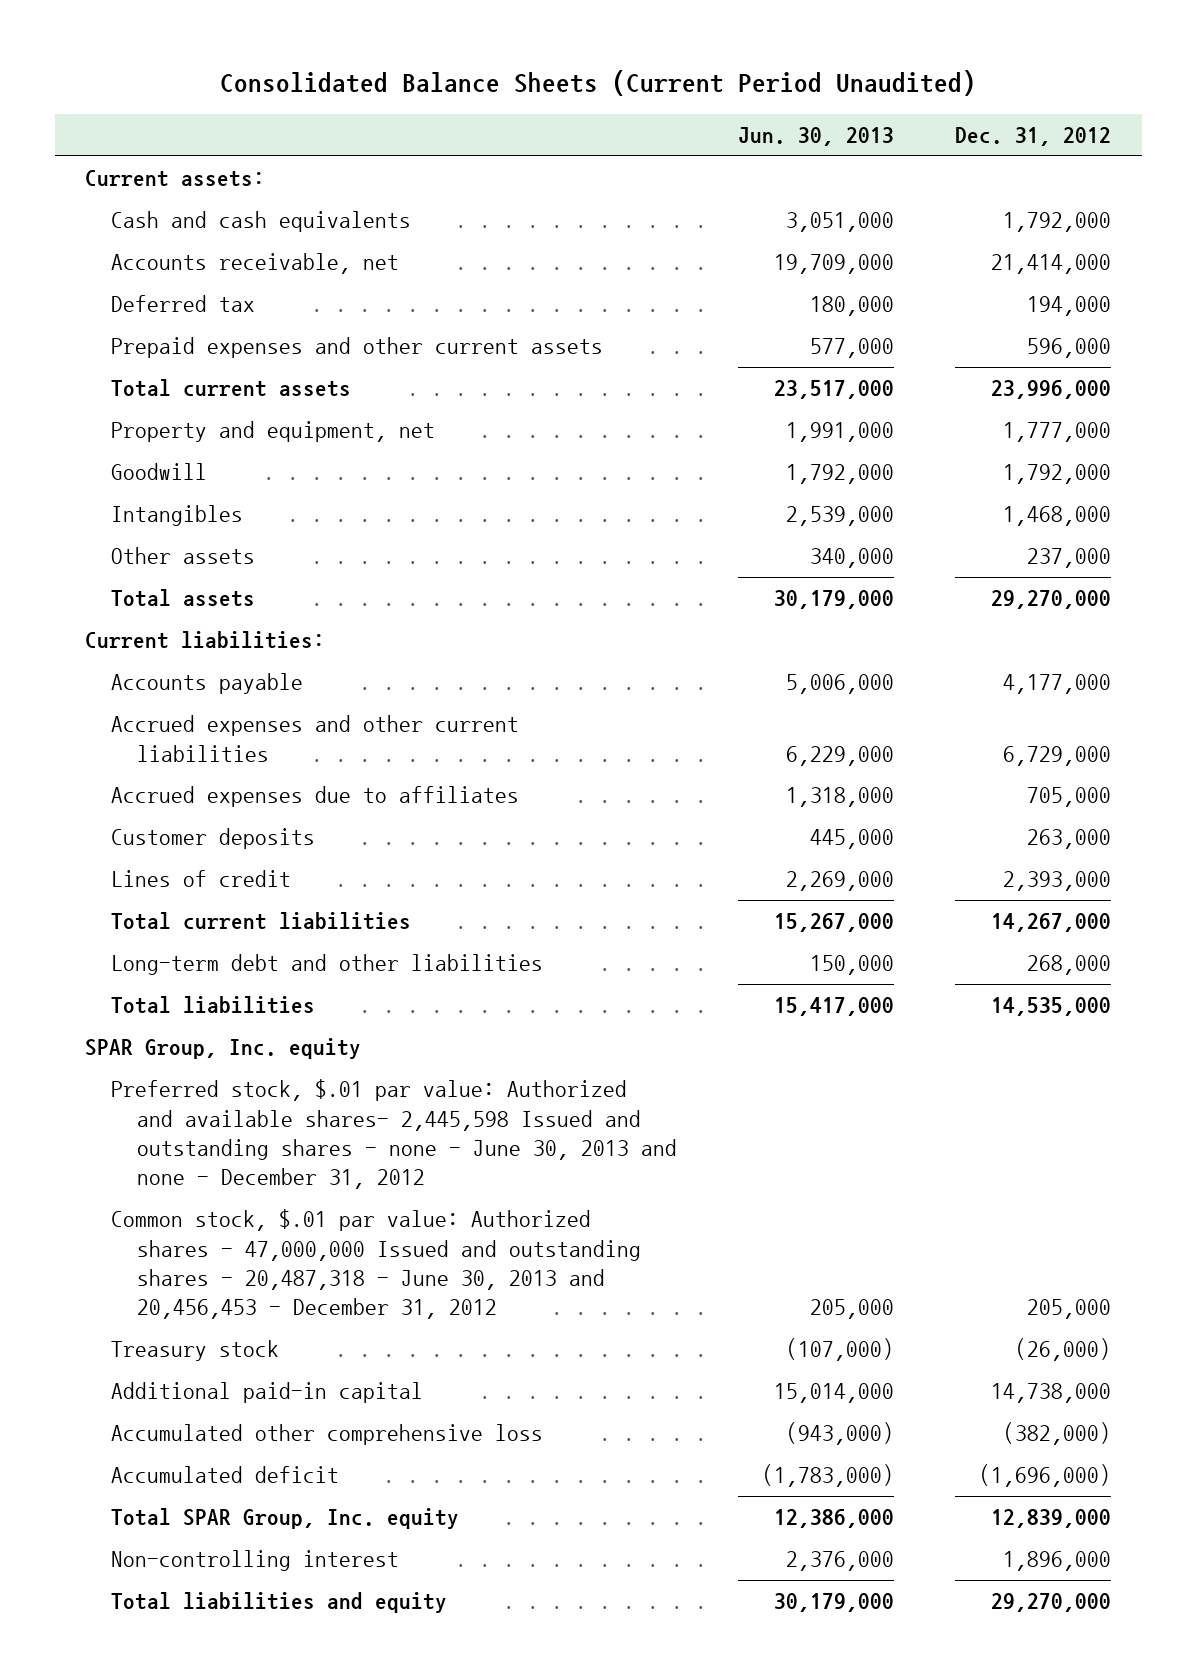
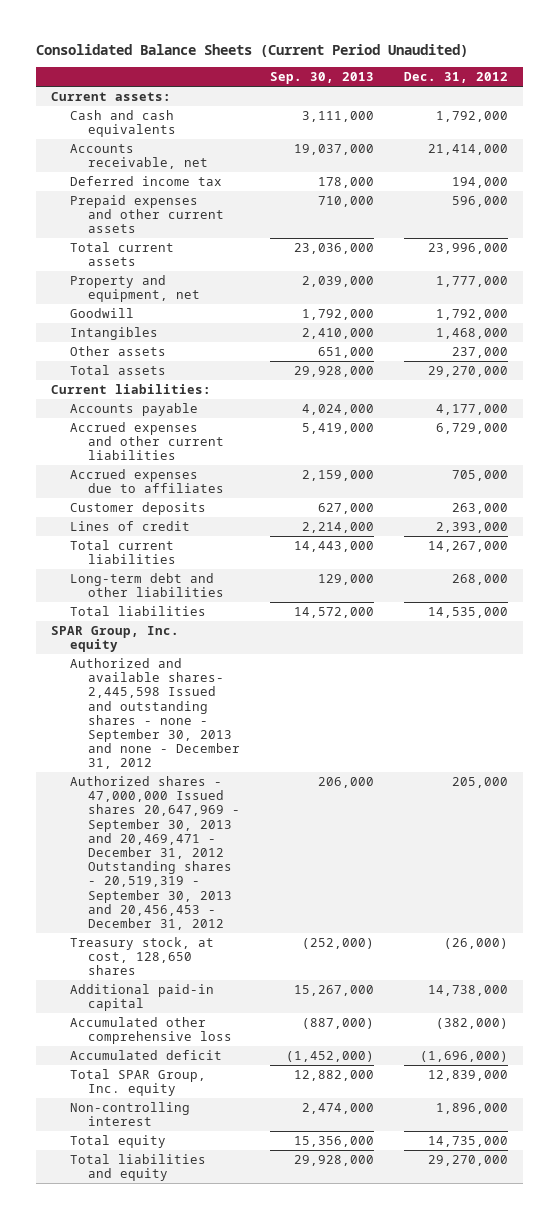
- | Jun. 30, 2013 | Dec. 31, 2012
+ | Sep. 30, 2013 | Dec. 31, 2012
- Deferred tax | 180,000 | 194,000
+ Deferred income tax | 178,000 | 194,000
- Preferred stock, $.01 par value: Authorized and available shares- 2,445,598 Issued and outstanding shares - none - June 30, 2013 and none - December 31, 2012
- Common stock, $.01 par value: Authorized shares - 47,000,000 Issued and outstanding shares - 20,487,318 - June 30, 2013 and 20,456,453 - December 31, 2012 | 205,000 | 205,000
- Treasury stock | (107,000) | (26,000)
+ Authorized and available shares- 2,445,598 Issued and outstanding shares - none - September 30, 2013 and none - December 31, 2012
+ Authorized shares - 47,000,000 Issued shares 20,647,969 - September 30, 2013 and 20,469,471 - December 31, 2012 Outstanding shares - 20,519,319 - September 30, 2013 and 20,456,453 - December 31, 2012 | 206,000 | 205,000
+ Treasury stock, at cost, 128,650 shares | (252,000) | (26,000)
+ Total equity | 15,356,000 | 14,735,000

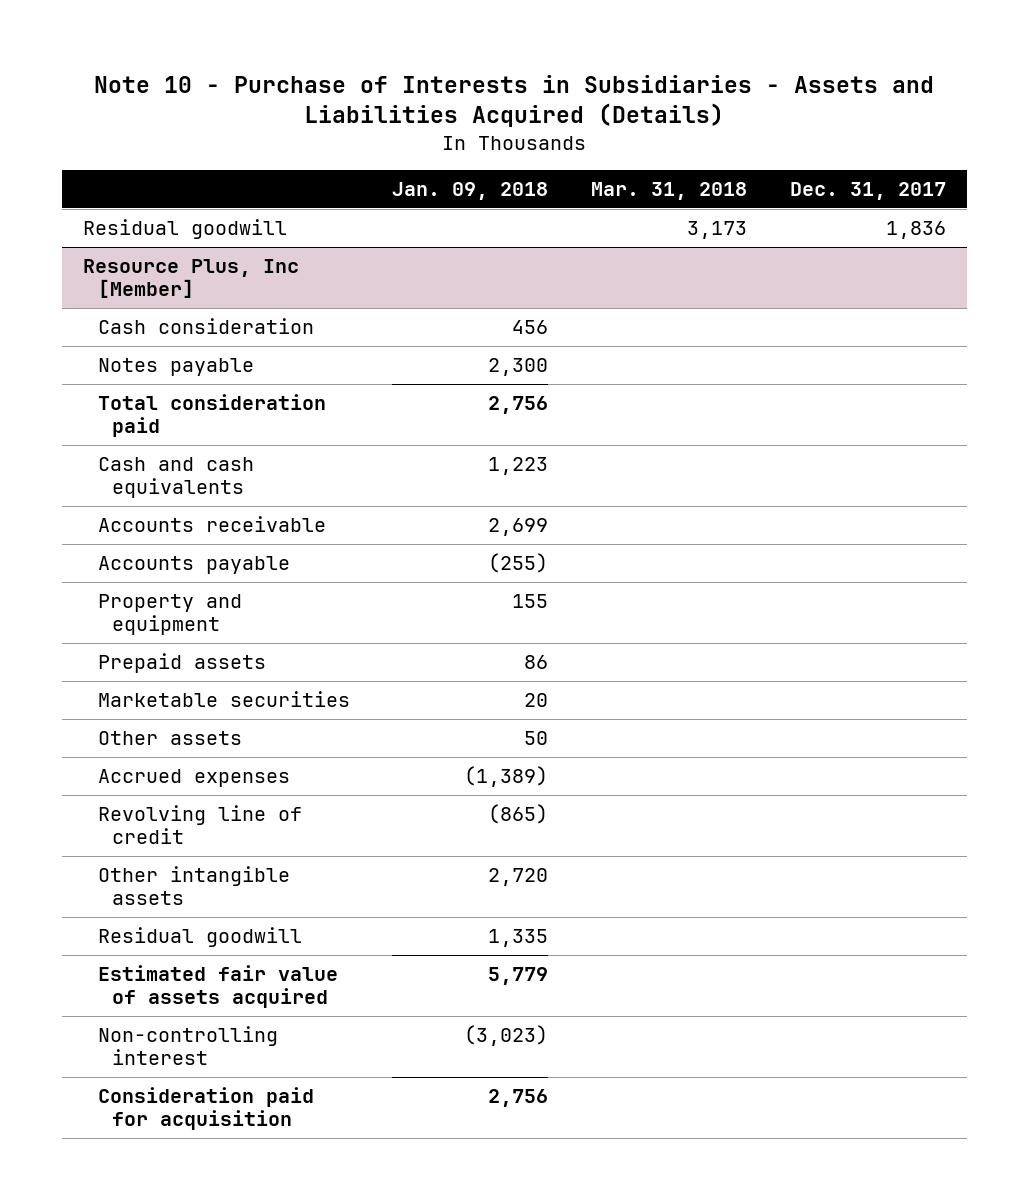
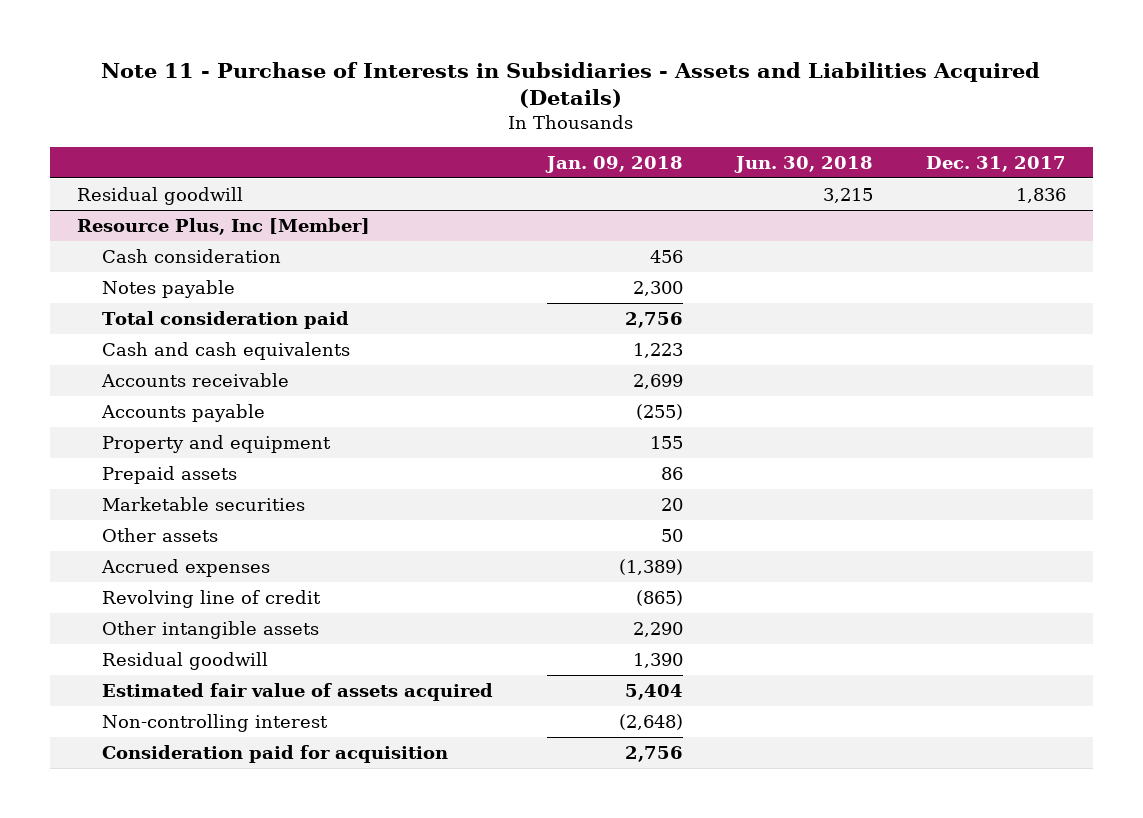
- Note 10 - Purchase of Interests in Subsidiaries - Assets and Liabilities Acquired (Details)
+ Note 11 - Purchase of Interests in Subsidiaries - Assets and Liabilities Acquired (Details)
- | Jan. 09, 2018 | Mar. 31, 2018 | Dec. 31, 2017
+ | Jan. 09, 2018 | Jun. 30, 2018 | Dec. 31, 2017
@ Resource Plus, Inc [Member]
- Other intangible assets | 2,720 | |
- Residual goodwill | 1,335 | |
- Estimated fair value of assets acquired | 5,779 | |
- Non-controlling interest | (3,023) | |
+ Other intangible assets | 2,290 | |
+ Residual goodwill | 1,390 | |
+ Estimated fair value of assets acquired | 5,404 | |
+ Non-controlling interest | (2,648) | |

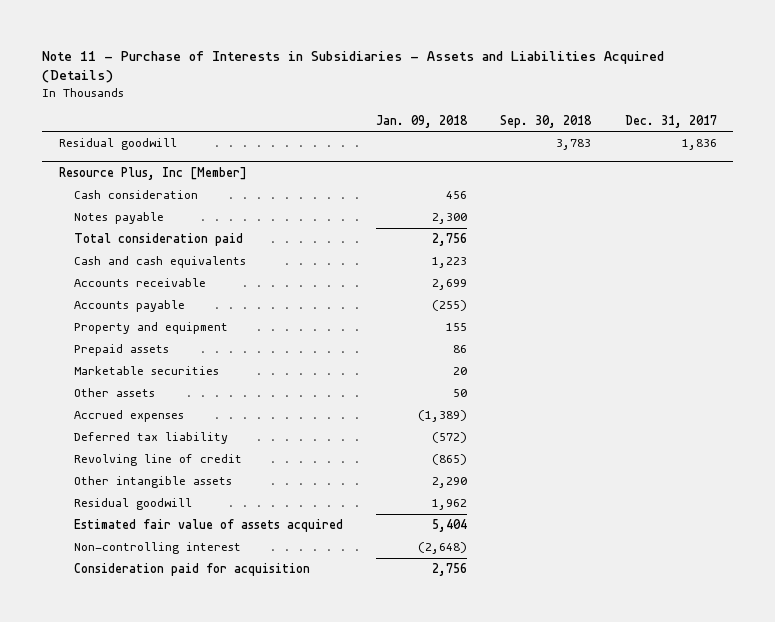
- | Jan. 09, 2018 | Jun. 30, 2018 | Dec. 31, 2017
+ | Jan. 09, 2018 | Sep. 30, 2018 | Dec. 31, 2017
@ Resource Plus, Inc [Member]
+ Deferred tax liability | (572) | |
- Residual goodwill | 1,390 | |
+ Residual goodwill | 1,962 | |

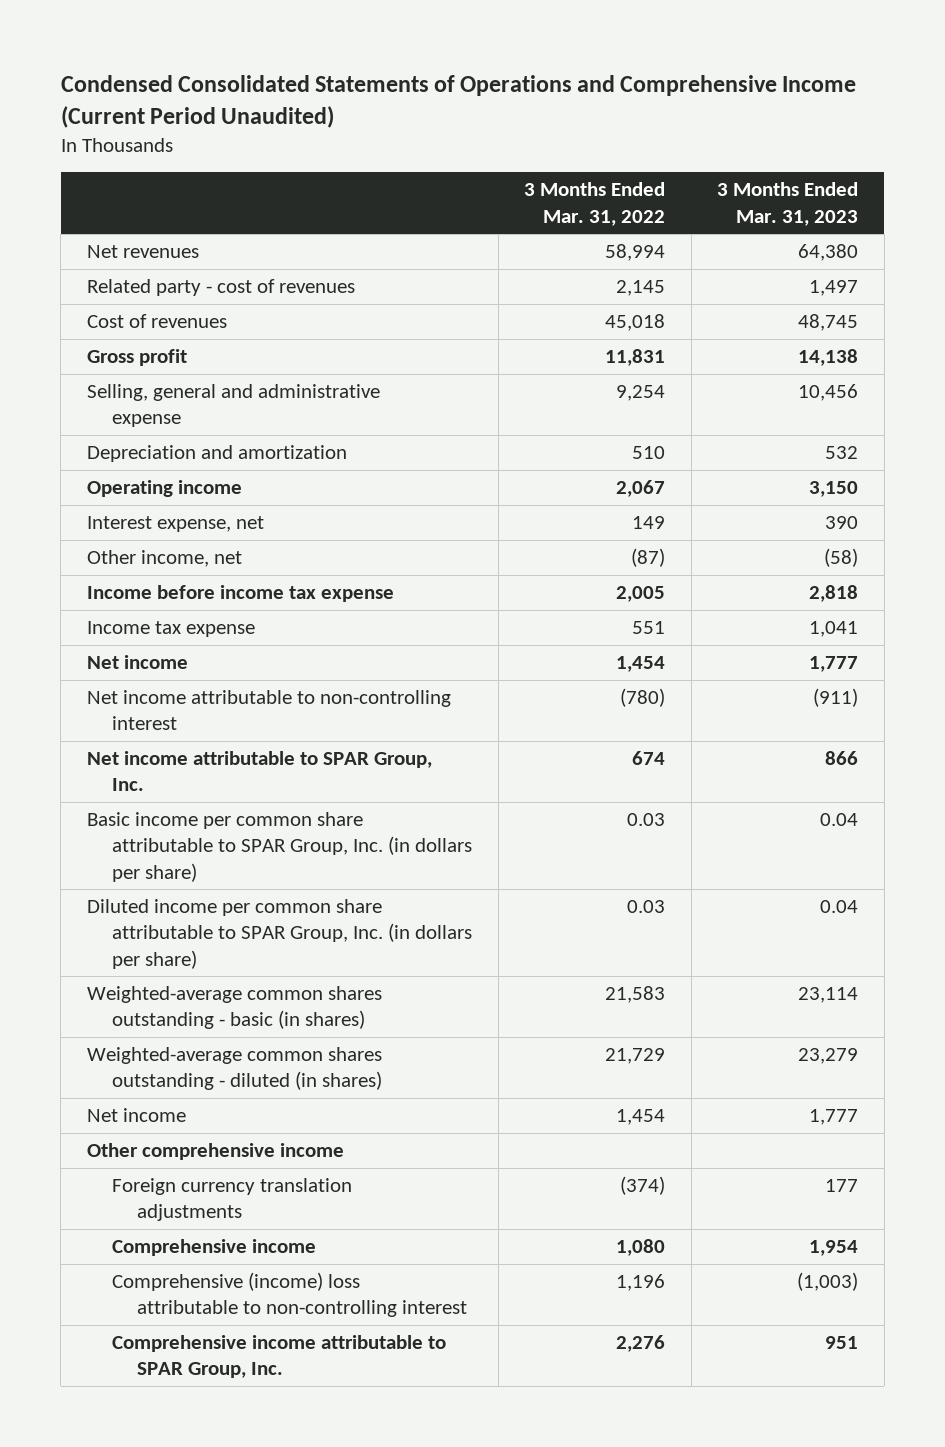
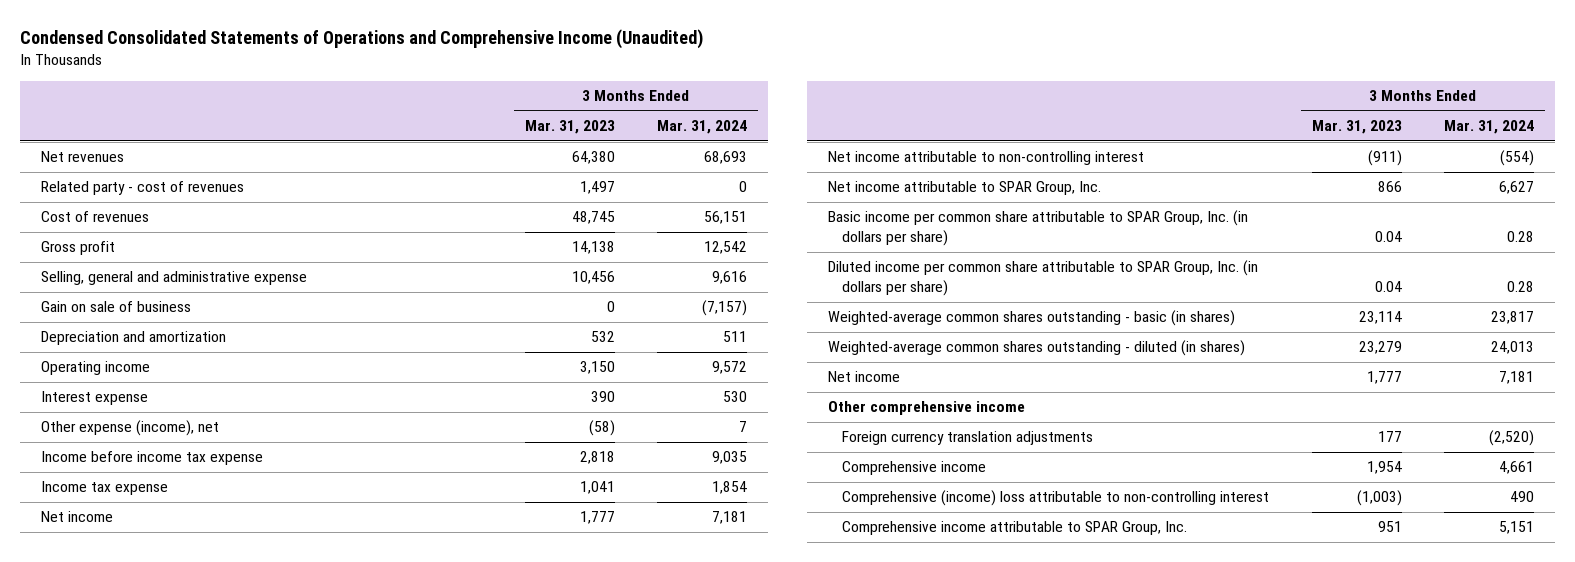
- Condensed Consolidated Statements of Operations and Comprehensive Income (Current Period Unaudited)
+ Condensed Consolidated Statements of Operations and Comprehensive Income (Unaudited)
- | 3 Months Ended Mar. 31, 2022 | 3 Months Ended Mar. 31, 2023
+ | 3 Months Ended Mar. 31, 2023 | 3 Months Ended Mar. 31, 2024
+ Gain on sale of business | 0 | (7,157)
- Interest expense, net | 149 | 390
- Other income, net | (87) | (58)
+ Interest expense | 390 | 530
+ Other expense (income), net | (58) | 7

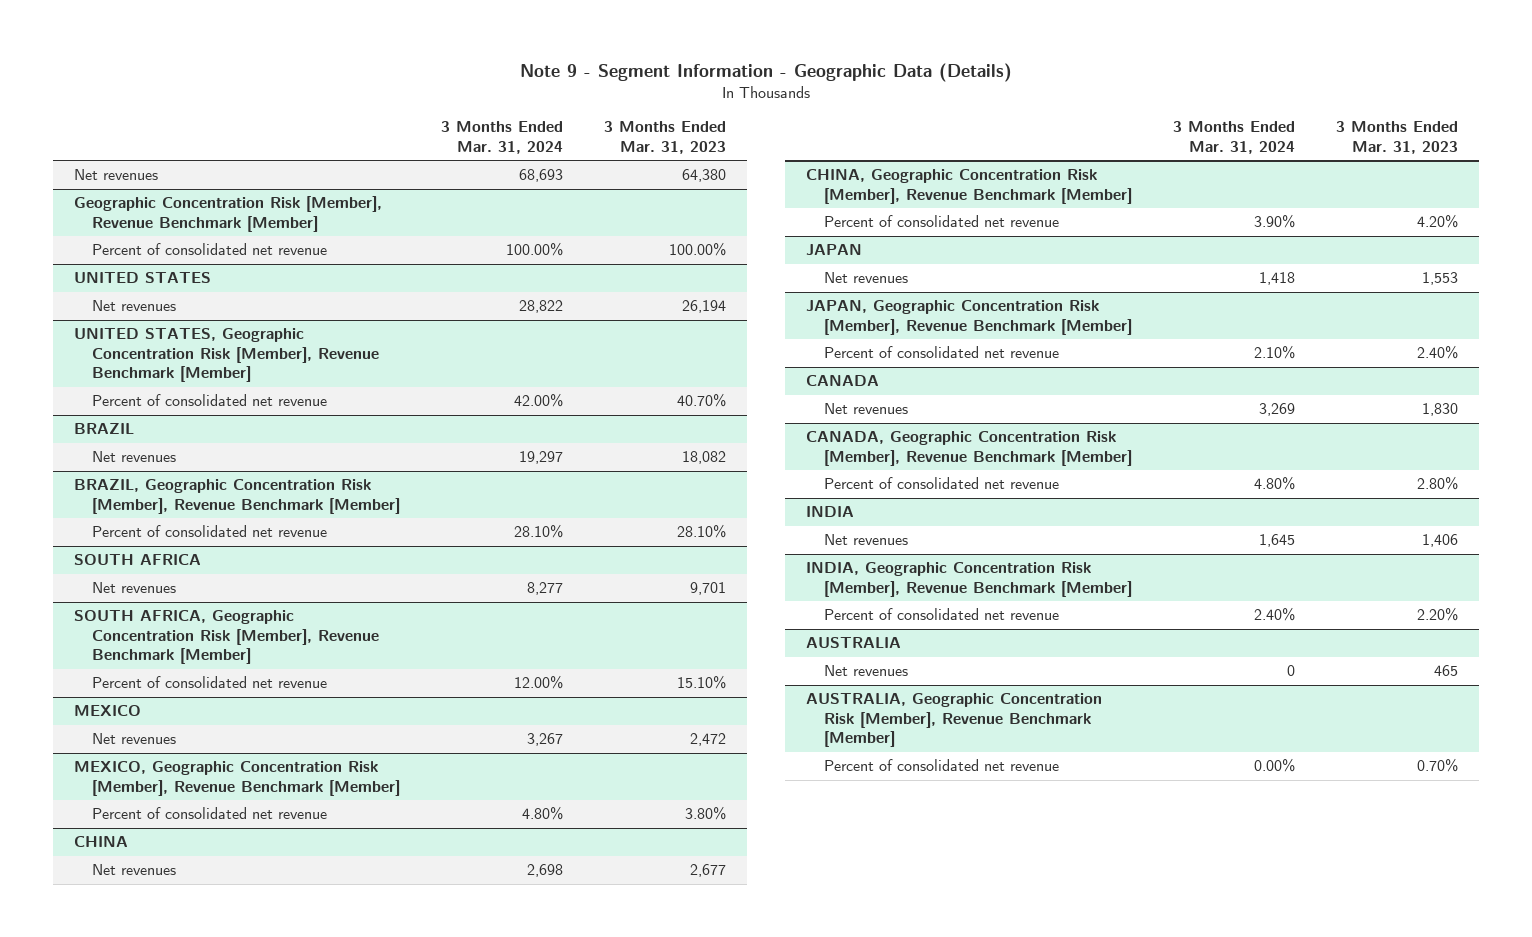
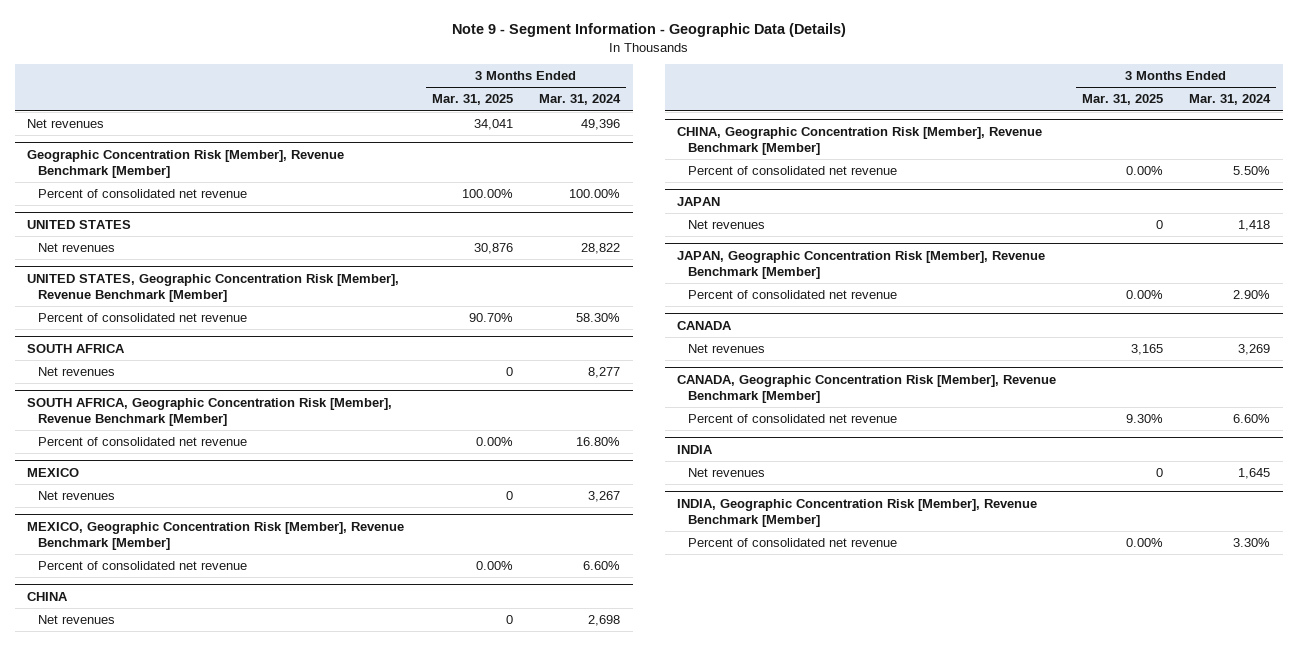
- | 3 Months Ended Mar. 31, 2024 | 3 Months Ended Mar. 31, 2023
+ | 3 Months Ended Mar. 31, 2025 | 3 Months Ended Mar. 31, 2024
- Net revenues | 68,693 | 64,380
+ Net revenues | 34,041 | 49,396
@ UNITED STATES, Geographic Concentration Risk [Member], Revenue Benchmark [Member]
- Percent of consolidated net revenue | 42.00% | 40.70%
- BRAZIL
- Net revenues | 19,297 | 18,082
- BRAZIL, Geographic Concentration Risk [Member], Revenue Benchmark [Member]
- Percent of consolidated net revenue | 28.10% | 28.10%
@ UNITED STATES, Geographic Concentration Risk [Member], Revenue Benchmark [Member]
+ Percent of consolidated net revenue | 90.70% | 58.30%
@ SOUTH AFRICA, Geographic Concentration Risk [Member], Revenue Benchmark [Member]
- Percent of consolidated net revenue | 12.00% | 15.10%
+ Percent of consolidated net revenue | 0.00% | 16.80%
@ MEXICO, Geographic Concentration Risk [Member], Revenue Benchmark [Member]
- Percent of consolidated net revenue | 4.80% | 3.80%
+ Percent of consolidated net revenue | 0.00% | 6.60%
@ CHINA, Geographic Concentration Risk [Member], Revenue Benchmark [Member]
- Percent of consolidated net revenue | 3.90% | 4.20%
+ Percent of consolidated net revenue | 0.00% | 5.50%
@ JAPAN, Geographic Concentration Risk [Member], Revenue Benchmark [Member]
- Percent of consolidated net revenue | 2.10% | 2.40%
+ Percent of consolidated net revenue | 0.00% | 2.90%
@ CANADA, Geographic Concentration Risk [Member], Revenue Benchmark [Member]
- Percent of consolidated net revenue | 4.80% | 2.80%
+ Percent of consolidated net revenue | 9.30% | 6.60%
@ INDIA, Geographic Concentration Risk [Member], Revenue Benchmark [Member]
- Percent of consolidated net revenue | 2.40% | 2.20%
- AUSTRALIA
- Net revenues | 0 | 465
- AUSTRALIA, Geographic Concentration Risk [Member], Revenue Benchmark [Member]
- Percent of consolidated net revenue | 0.00% | 0.70%
@ INDIA, Geographic Concentration Risk [Member], Revenue Benchmark [Member]
+ Percent of consolidated net revenue | 0.00% | 3.30%

